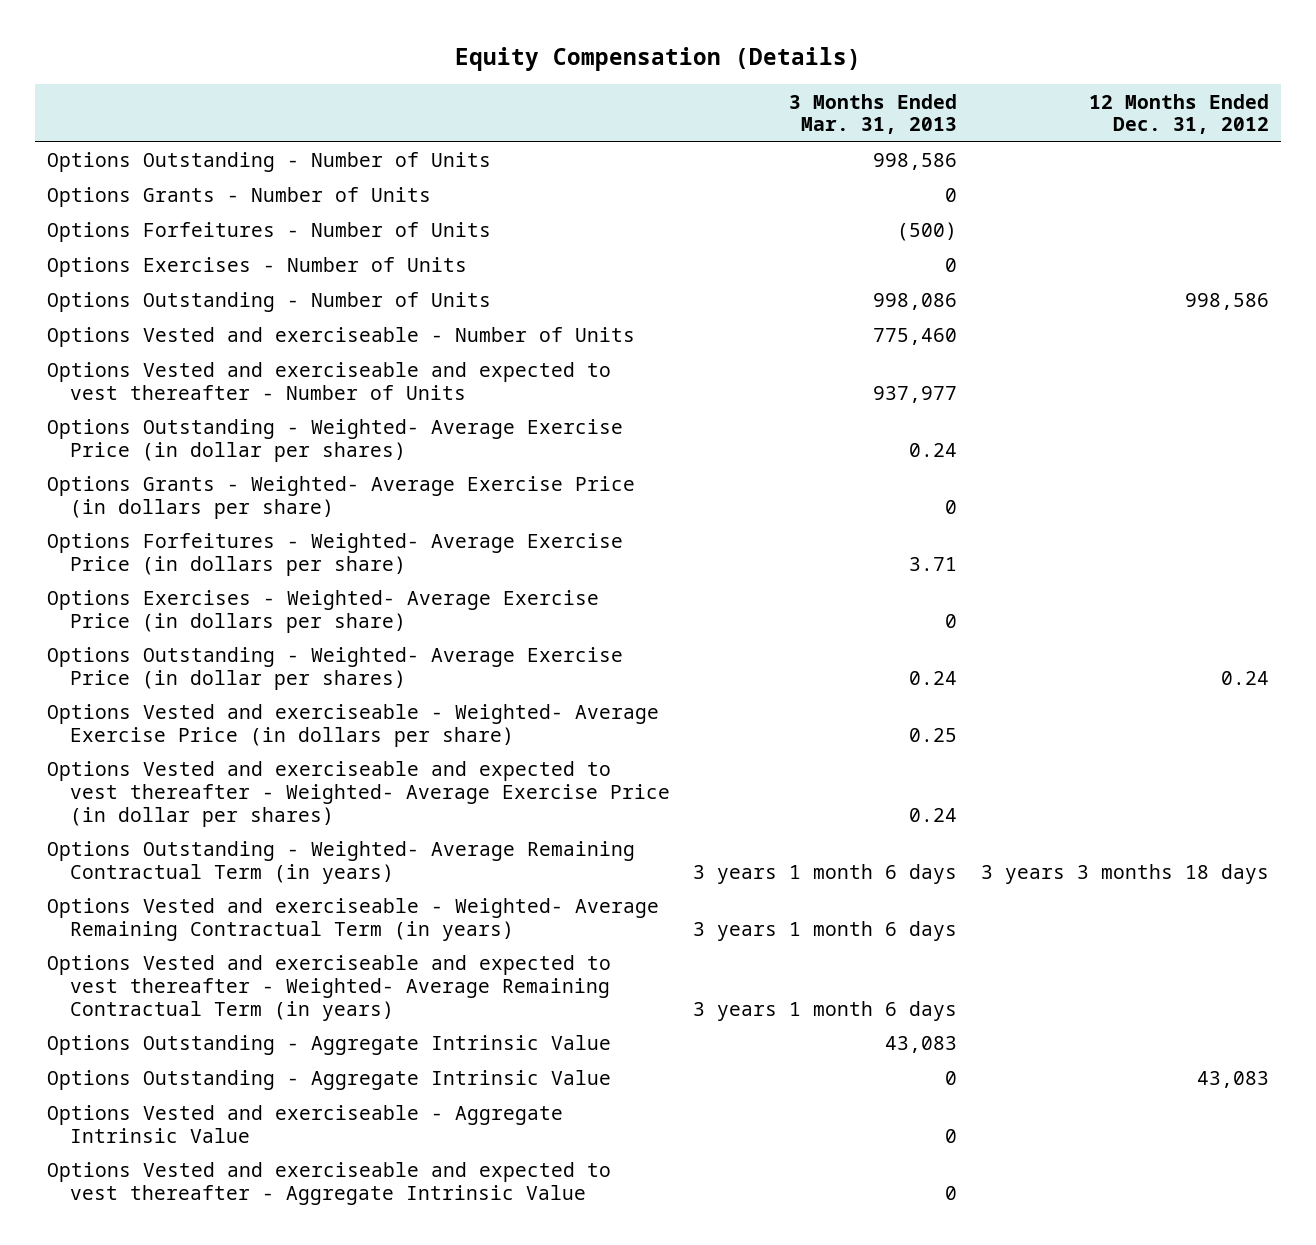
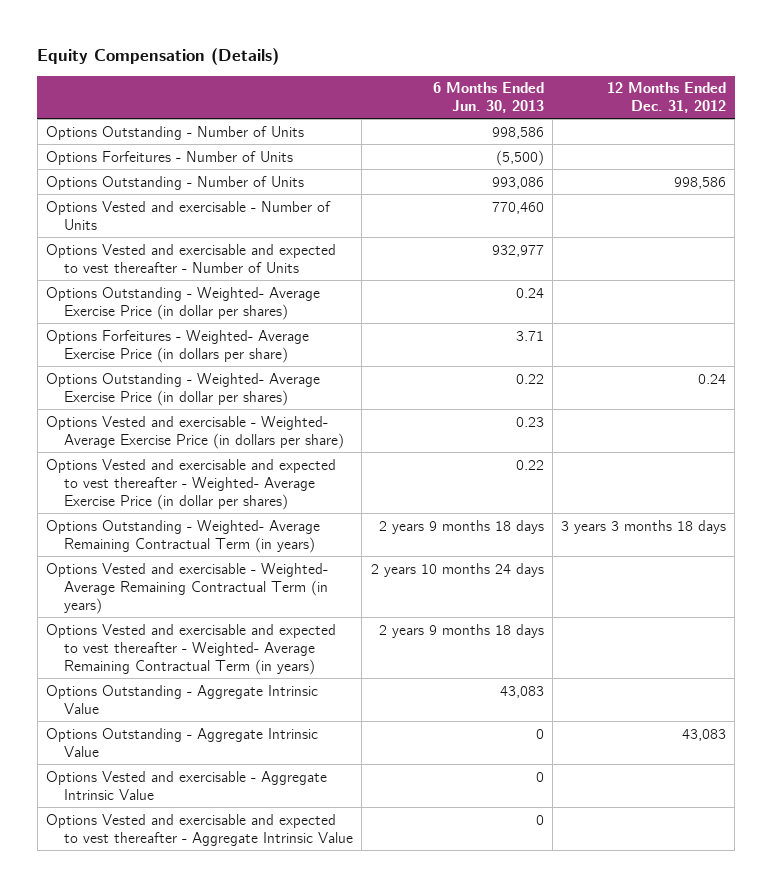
- | 3 Months Ended Mar. 31, 2013 | 12 Months Ended Dec. 31, 2012
+ | 6 Months Ended Jun. 30, 2013 | 12 Months Ended Dec. 31, 2012
- Options Grants - Number of Units | 0 |
- Options Exercises - Number of Units | 0 |
- Options Vested and exerciseable - Number of Units | 775,460 |
- Options Vested and exerciseable and expected to vest thereafter - Number of Units | 937,977 |
+ Options Vested and exercisable - Number of Units | 770,460 |
+ Options Vested and exercisable and expected to vest thereafter - Number of Units | 932,977 |
- Options Grants - Weighted- Average Exercise Price (in dollars per share) | 0 |
- Options Exercises - Weighted- Average Exercise Price (in dollars per share) | 0 |
- Options Vested and exerciseable - Weighted- Average Exercise Price (in dollars per share) | 0.25 |
- Options Vested and exerciseable and expected to vest thereafter - Weighted- Average Exercise Price (in dollar per shares) | 0.24 |
+ Options Vested and exercisable - Weighted- Average Exercise Price (in dollars per share) | 0.23 |
+ Options Vested and exercisable and expected to vest thereafter - Weighted- Average Exercise Price (in dollar per shares) | 0.22 |
- Options Vested and exerciseable - Weighted- Average Remaining Contractual Term (in years) | 3 years 1 month 6 days |
- Options Vested and exerciseable and expected to vest thereafter - Weighted- Average Remaining Contractual Term (in years) | 3 years 1 month 6 days |
+ Options Vested and exercisable - Weighted- Average Remaining Contractual Term (in years) | 2 years 10 months 24 days |
+ Options Vested and exercisable and expected to vest thereafter - Weighted- Average Remaining Contractual Term (in years) | 2 years 9 months 18 days |
- Options Vested and exerciseable - Aggregate Intrinsic Value | 0 |
- Options Vested and exerciseable and expected to vest thereafter - Aggregate Intrinsic Value | 0 |
+ Options Vested and exercisable - Aggregate Intrinsic Value | 0 |
+ Options Vested and exercisable and expected to vest thereafter - Aggregate Intrinsic Value | 0 |

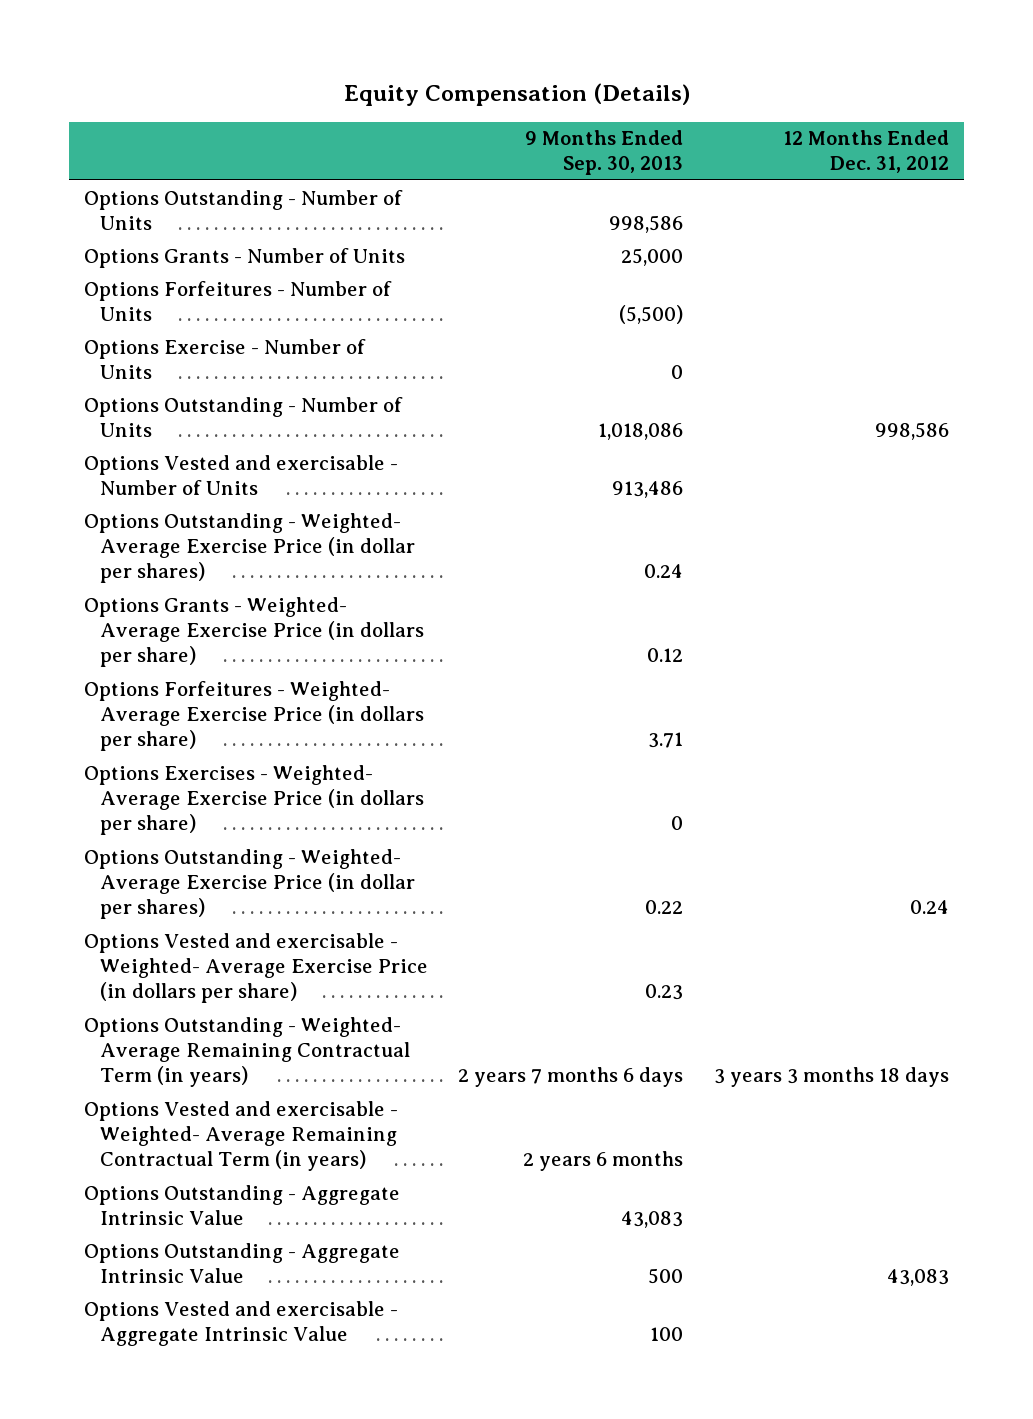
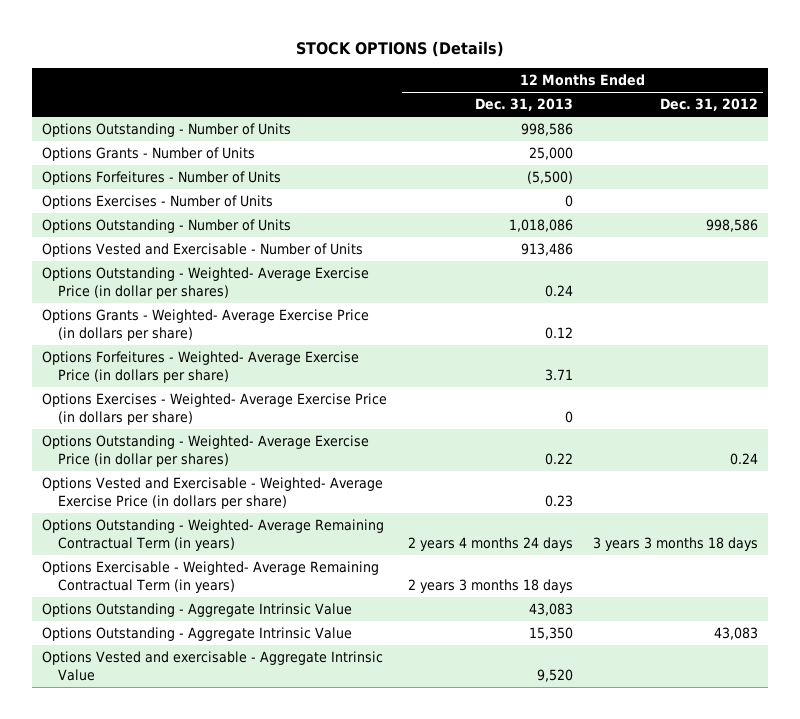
- Equity Compensation (Details)
+ STOCK OPTIONS (Details)
- | 9 Months Ended Sep. 30, 2013 | 12 Months Ended Dec. 31, 2012
+ | 12 Months Ended Dec. 31, 2013 | 12 Months Ended Dec. 31, 2012
- Options Exercise - Number of Units | 0 |
+ Options Exercises - Number of Units | 0 |
- Options Vested and exercisable - Number of Units | 913,486 |
+ Options Vested and Exercisable - Number of Units | 913,486 |
- Options Vested and exercisable - Weighted- Average Exercise Price (in dollars per share) | 0.23 |
+ Options Vested and Exercisable - Weighted- Average Exercise Price (in dollars per share) | 0.23 |
- Options Vested and exercisable - Weighted- Average Remaining Contractual Term (in years) | 2 years 6 months |
+ Options Exercisable - Weighted- Average Remaining Contractual Term (in years) | 2 years 3 months 18 days |

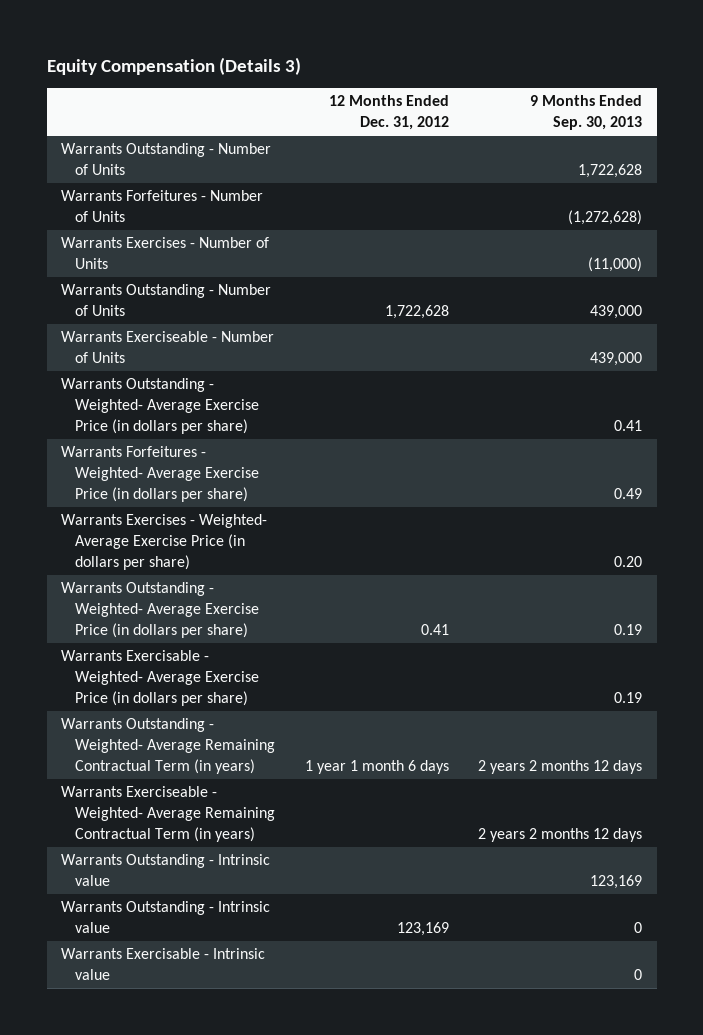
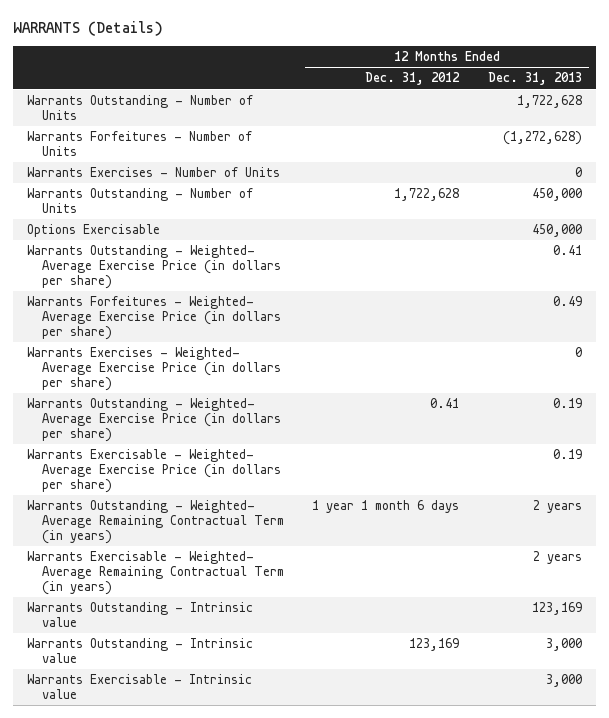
- Equity Compensation (Details 3)
+ WARRANTS (Details)
- | 12 Months Ended Dec. 31, 2012 | 9 Months Ended Sep. 30, 2013
+ | 12 Months Ended Dec. 31, 2012 | 12 Months Ended Dec. 31, 2013
- Warrants Exerciseable - Number of Units | | 439,000
+ Options Exercisable | | 450,000
- Warrants Exerciseable - Weighted- Average Remaining Contractual Term (in years) | | 2 years 2 months 12 days
+ Warrants Exercisable - Weighted- Average Remaining Contractual Term (in years) | | 2 years

